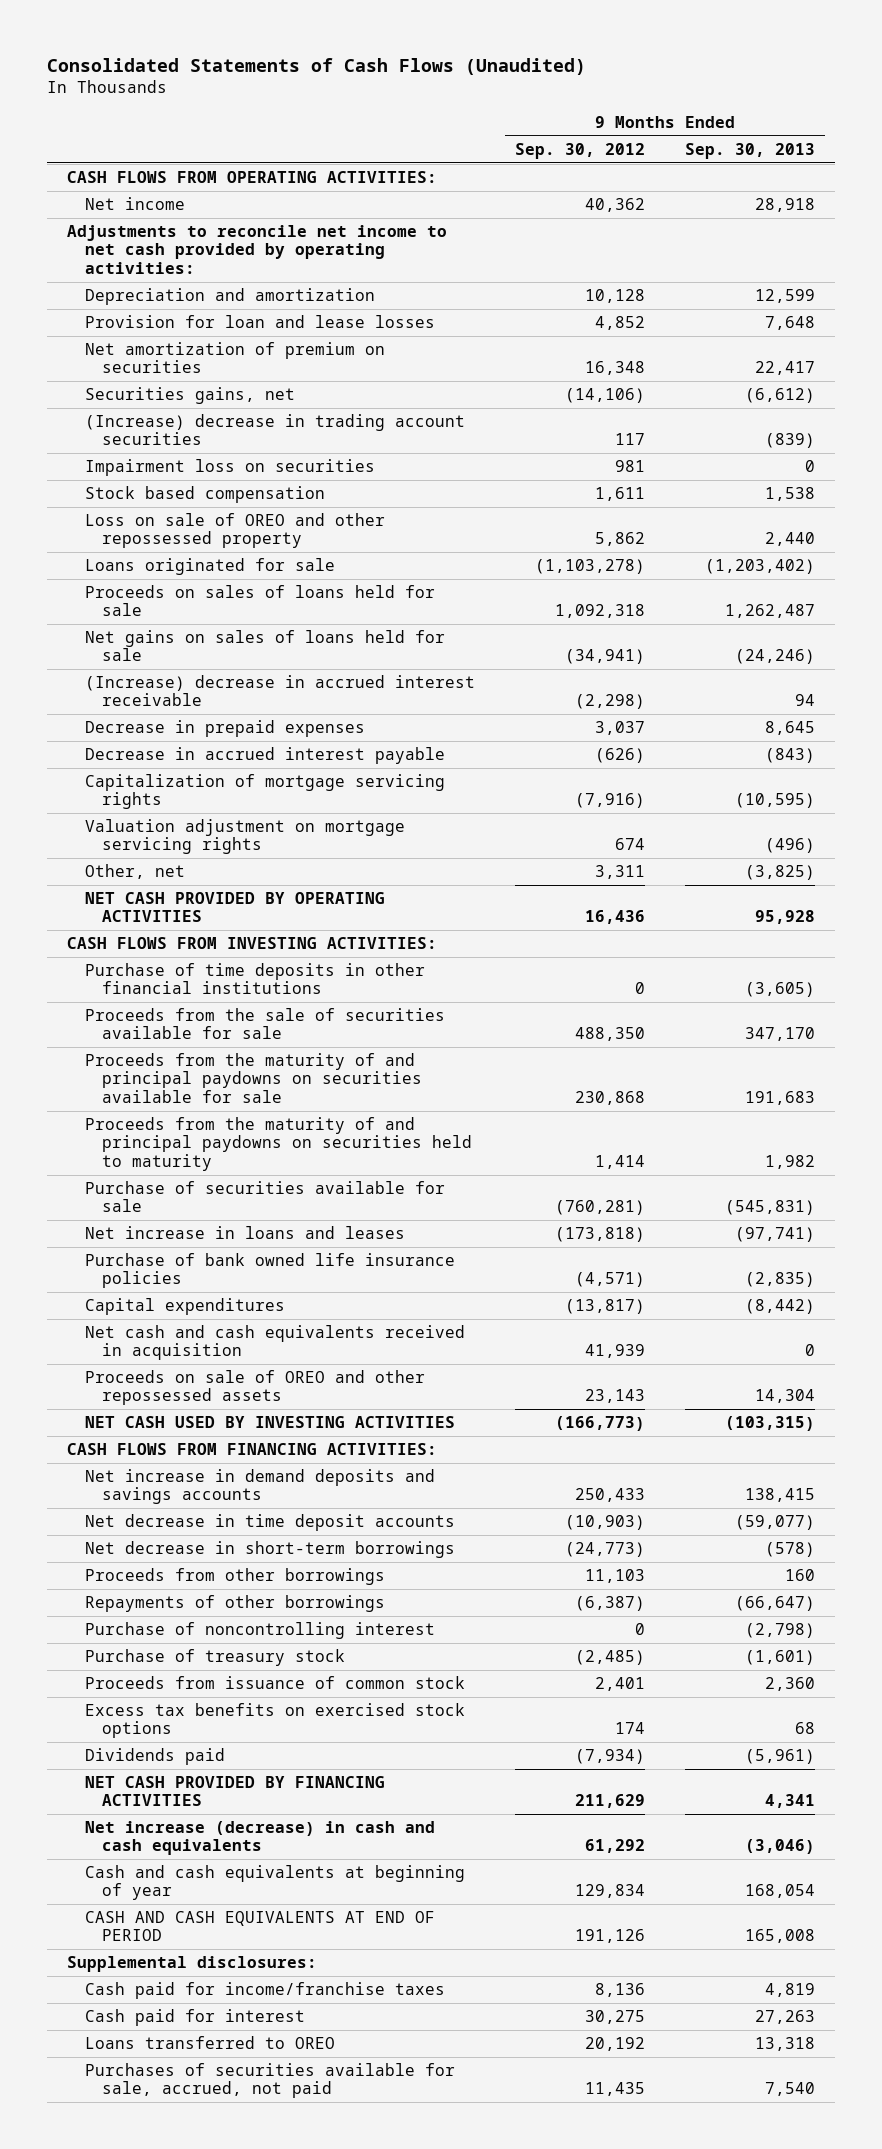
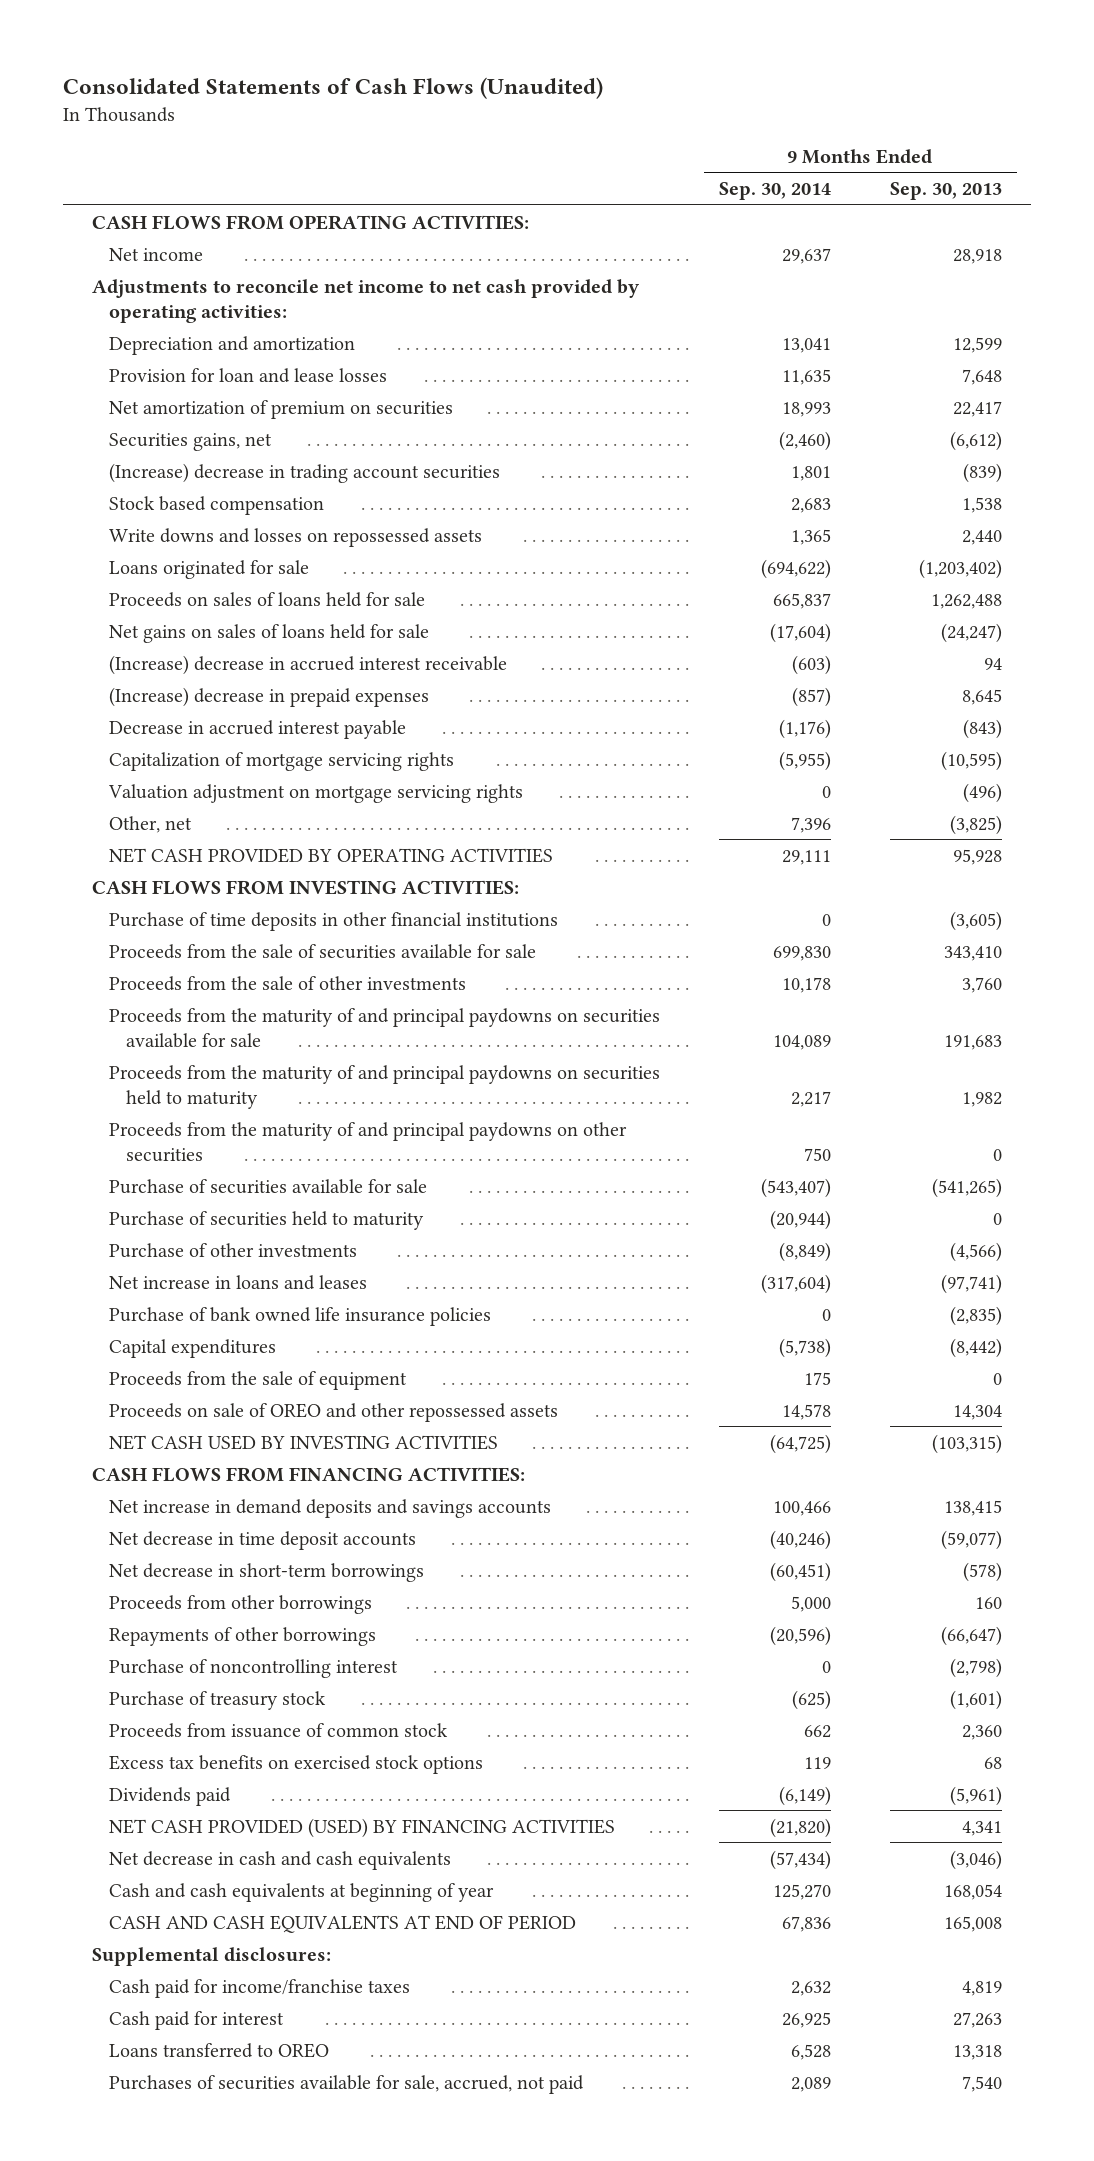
- | 9 Months Ended Sep. 30, 2012 | 9 Months Ended Sep. 30, 2013
+ | 9 Months Ended Sep. 30, 2014 | 9 Months Ended Sep. 30, 2013
- Impairment loss on securities | 981 | 0
- Loss on sale of OREO and other repossessed property | 5,862 | 2,440
+ Write downs and losses on repossessed assets | 1,365 | 2,440
- Proceeds on sales of loans held for sale | 1,092,318 | 1,262,487
- Net gains on sales of loans held for sale | (34,941) | (24,246)
+ Proceeds on sales of loans held for sale | 665,837 | 1,262,488
+ Net gains on sales of loans held for sale | (17,604) | (24,247)
- Decrease in prepaid expenses | 3,037 | 8,645
+ (Increase) decrease in prepaid expenses | (857) | 8,645
- Proceeds from the sale of securities available for sale | 488,350 | 347,170
+ Proceeds from the sale of securities available for sale | 699,830 | 343,410
+ Proceeds from the sale of other investments | 10,178 | 3,760
- Purchase of securities available for sale | (760,281) | (545,831)
+ Proceeds from the maturity of and principal paydowns on other securities | 750 | 0
+ Purchase of securities available for sale | (543,407) | (541,265)
+ Purchase of securities held to maturity | (20,944) | 0
+ Purchase of other investments | (8,849) | (4,566)
- Net cash and cash equivalents received in acquisition | 41,939 | 0
+ Proceeds from the sale of equipment | 175 | 0
- NET CASH PROVIDED BY FINANCING ACTIVITIES | 211,629 | 4,341
- Net increase (decrease) in cash and cash equivalents | 61,292 | (3,046)
+ NET CASH PROVIDED (USED) BY FINANCING ACTIVITIES | (21,820) | 4,341
+ Net decrease in cash and cash equivalents | (57,434) | (3,046)

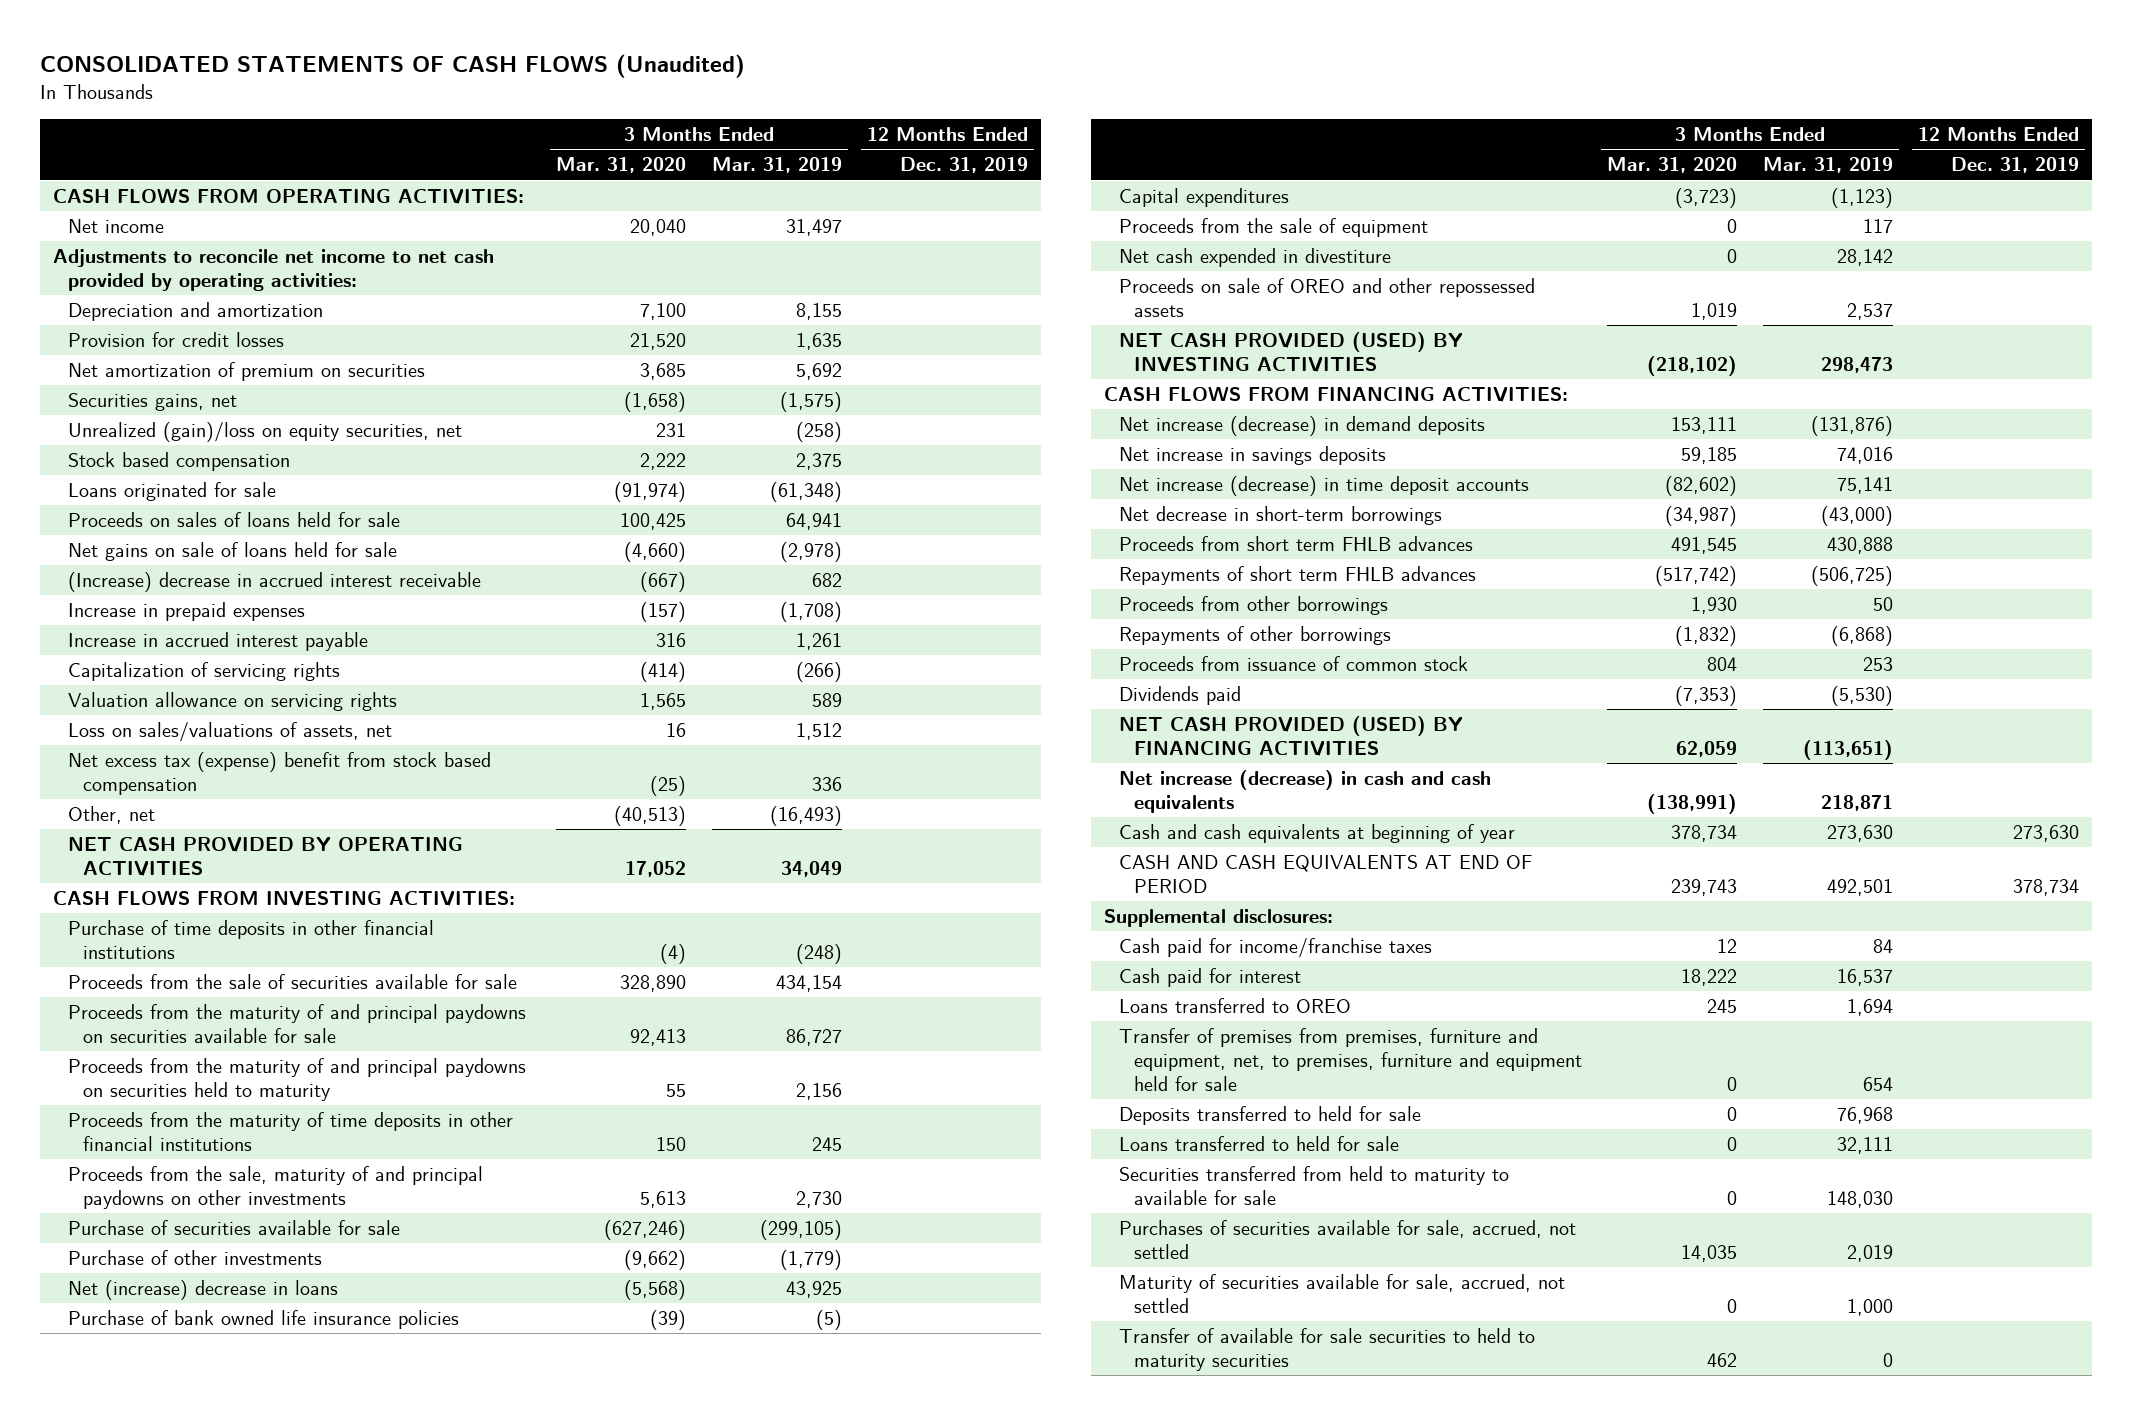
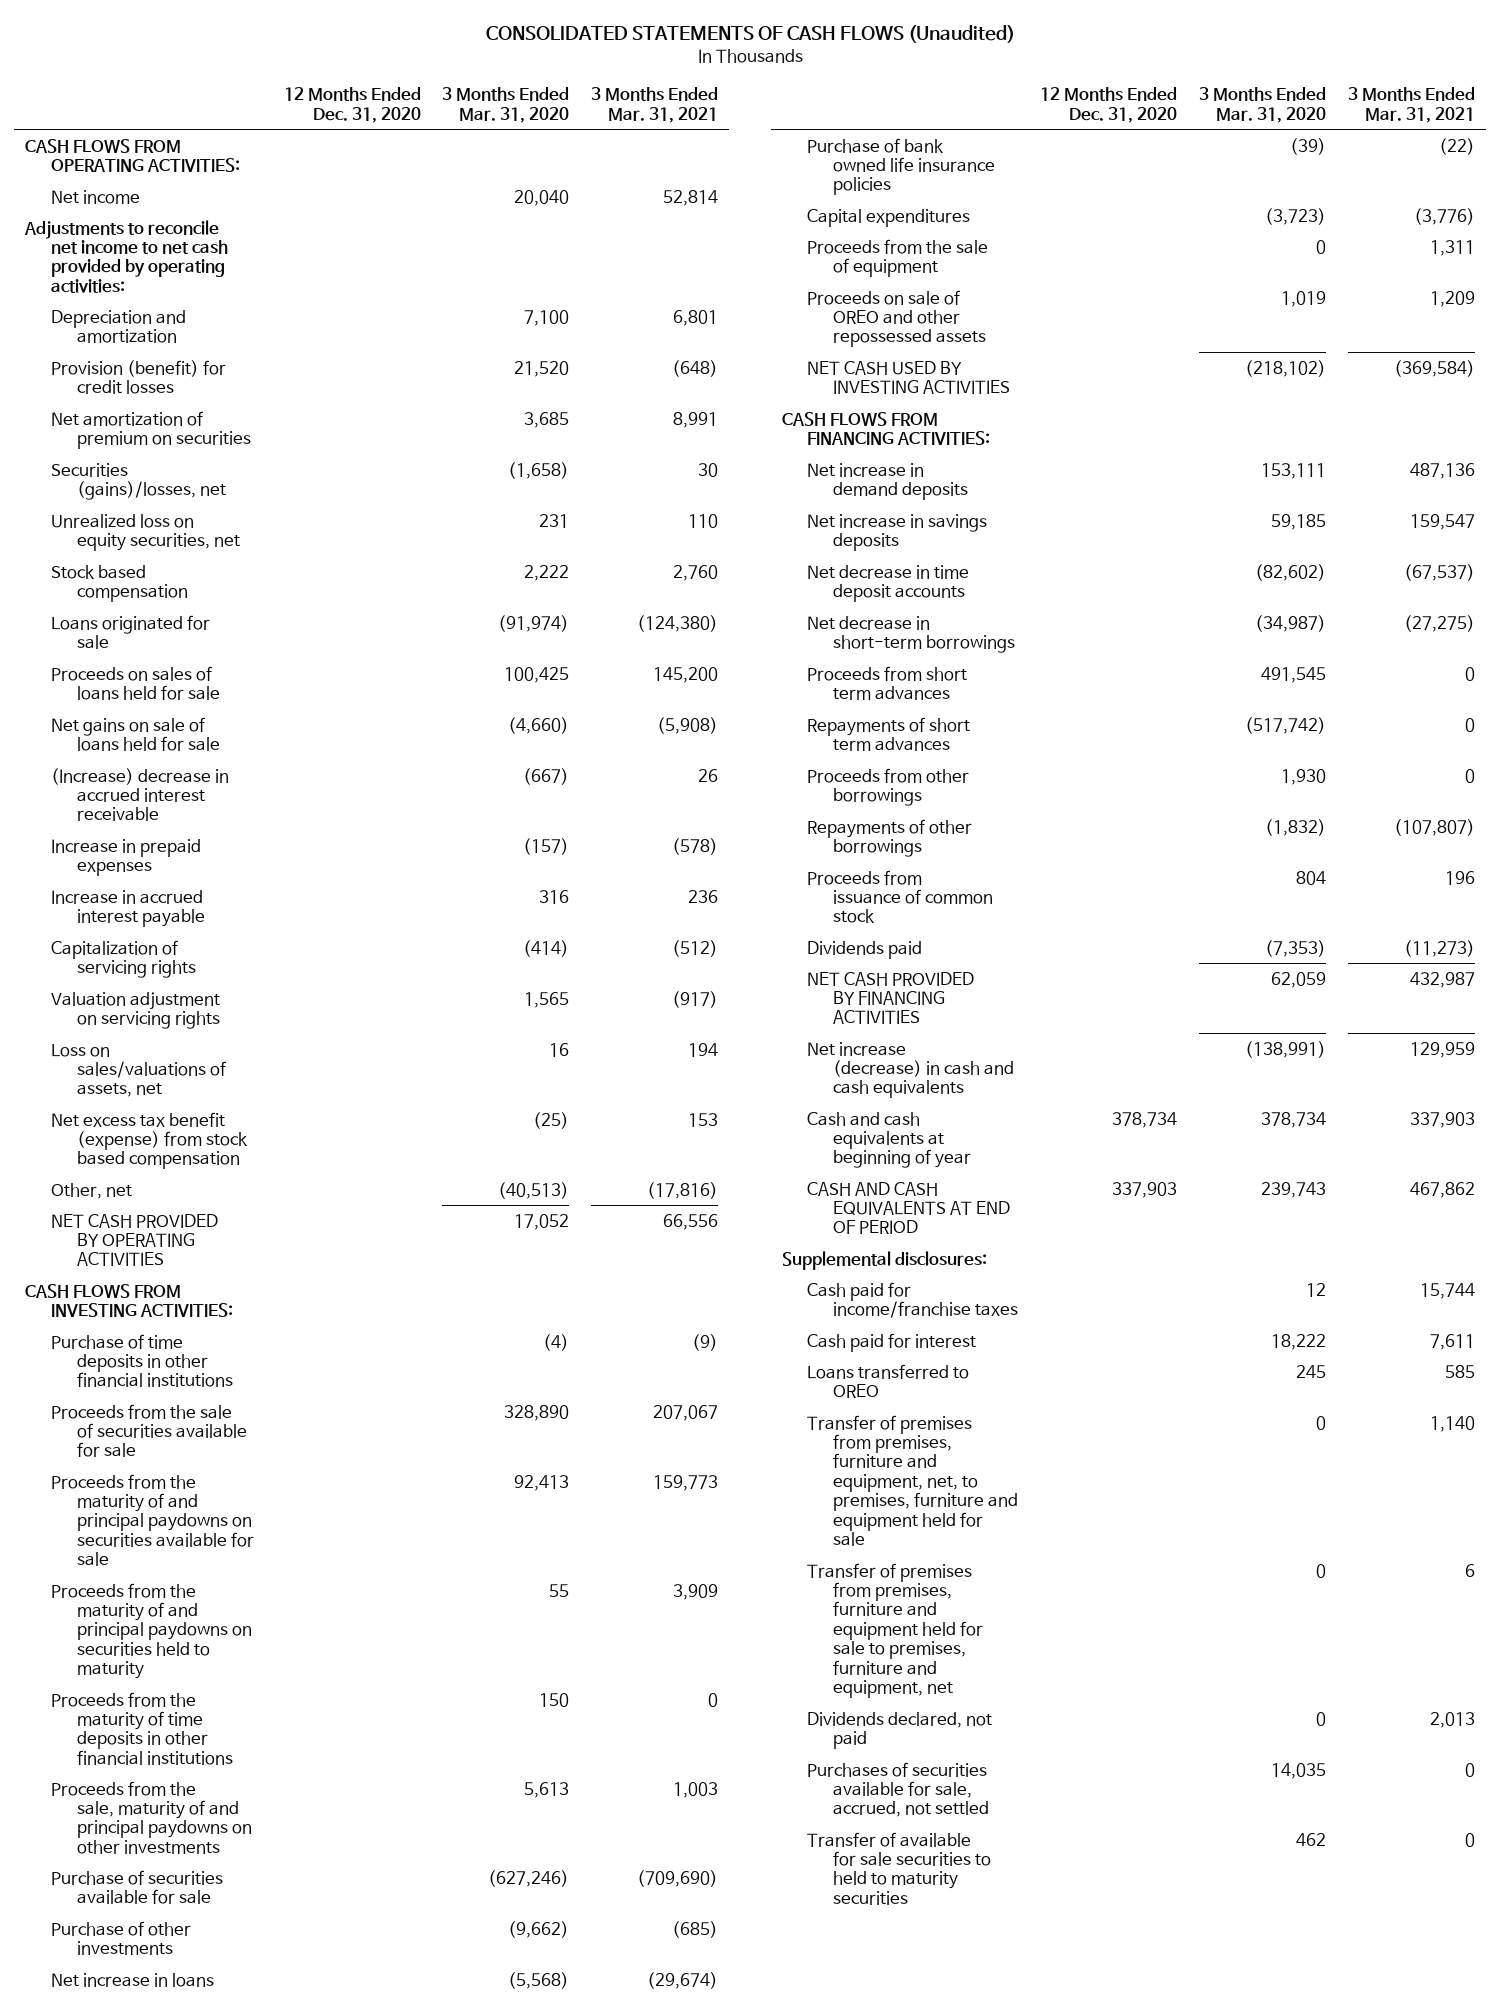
- | 3 Months Ended Mar. 31, 2020 | 3 Months Ended Mar. 31, 2019 | 12 Months Ended Dec. 31, 2019
+ | 12 Months Ended Dec. 31, 2020 | 3 Months Ended Mar. 31, 2020 | 3 Months Ended Mar. 31, 2021
- Provision for credit losses | 21,520 | 1,635 |
+ Provision (benefit) for credit losses | | 21,520 | (648)
- Securities gains, net | (1,658) | (1,575) |
- Unrealized (gain)/loss on equity securities, net | 231 | (258) |
+ Securities (gains)/losses, net | | (1,658) | 30
+ Unrealized loss on equity securities, net | | 231 | 110
- Valuation allowance on servicing rights | 1,565 | 589 |
+ Valuation adjustment on servicing rights | | 1,565 | (917)
- Net excess tax (expense) benefit from stock based compensation | (25) | 336 |
+ Net excess tax benefit (expense) from stock based compensation | | (25) | 153
- Net (increase) decrease in loans | (5,568) | 43,925 |
+ Net increase in loans | | (5,568) | (29,674)
- Net cash expended in divestiture | 0 | 28,142 |
- NET CASH PROVIDED (USED) BY INVESTING ACTIVITIES | (218,102) | 298,473 |
+ NET CASH USED BY INVESTING ACTIVITIES | | (218,102) | (369,584)
- Net increase (decrease) in demand deposits | 153,111 | (131,876) |
+ Net increase in demand deposits | | 153,111 | 487,136
- Net increase (decrease) in time deposit accounts | (82,602) | 75,141 |
+ Net decrease in time deposit accounts | | (82,602) | (67,537)
- Proceeds from short term FHLB advances | 491,545 | 430,888 |
- Repayments of short term FHLB advances | (517,742) | (506,725) |
+ Proceeds from short term advances | | 491,545 | 0
+ Repayments of short term advances | | (517,742) | 0
- NET CASH PROVIDED (USED) BY FINANCING ACTIVITIES | 62,059 | (113,651) |
+ NET CASH PROVIDED BY FINANCING ACTIVITIES | | 62,059 | 432,987
- Deposits transferred to held for sale | 0 | 76,968 |
- Loans transferred to held for sale | 0 | 32,111 |
- Securities transferred from held to maturity to available for sale | 0 | 148,030 |
+ Transfer of premises from premises, furniture and equipment held for sale to premises, furniture and equipment, net | | 0 | 6
+ Dividends declared, not paid | | 0 | 2,013
- Maturity of securities available for sale, accrued, not settled | 0 | 1,000 |

